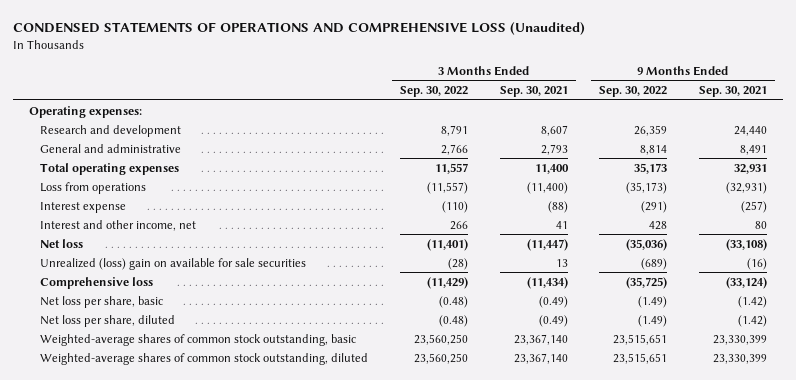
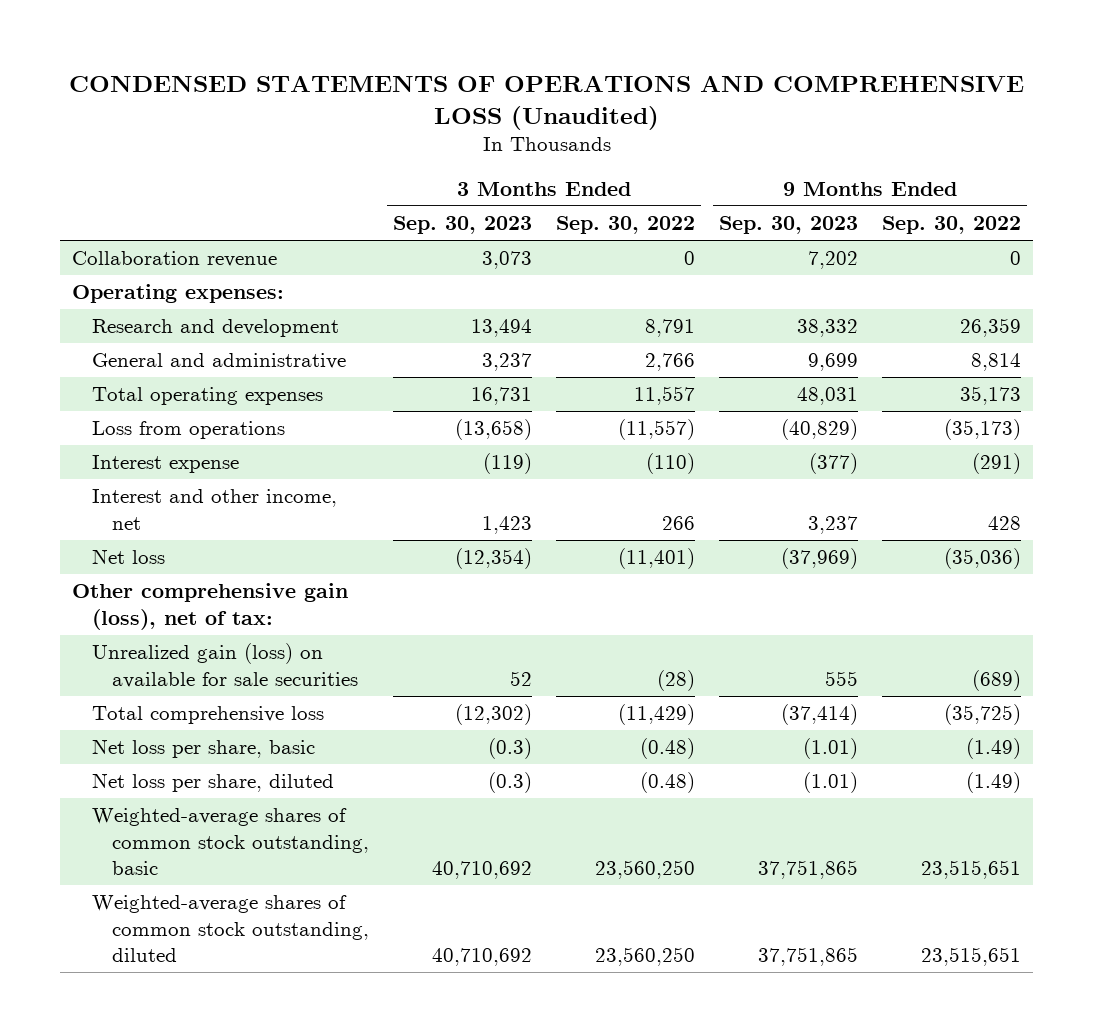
- | 3 Months Ended Sep. 30, 2022 | 3 Months Ended Sep. 30, 2021 | 9 Months Ended Sep. 30, 2022 | 9 Months Ended Sep. 30, 2021
+ | 3 Months Ended Sep. 30, 2023 | 3 Months Ended Sep. 30, 2022 | 9 Months Ended Sep. 30, 2023 | 9 Months Ended Sep. 30, 2022
+ Collaboration revenue | 3,073 | 0 | 7,202 | 0
- Unrealized (loss) gain on available for sale securities | (28) | 13 | (689) | (16)
- Comprehensive loss | (11,429) | (11,434) | (35,725) | (33,124)
+ Other comprehensive gain (loss), net of tax:
+ Unrealized gain (loss) on available for sale securities | 52 | (28) | 555 | (689)
+ Total comprehensive loss | (12,302) | (11,429) | (37,414) | (35,725)

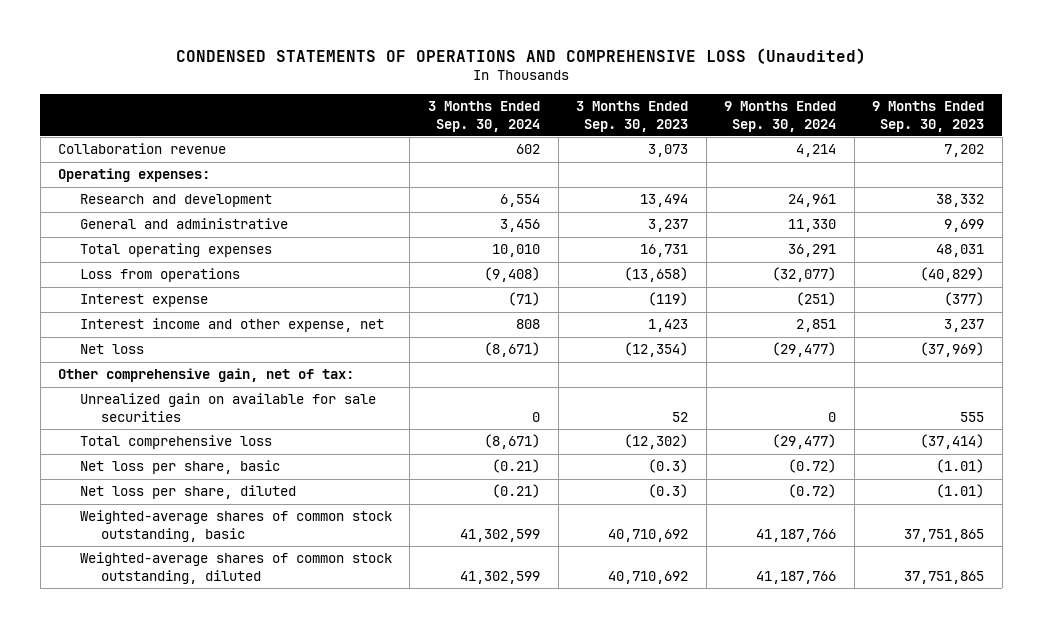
- | 3 Months Ended Sep. 30, 2023 | 3 Months Ended Sep. 30, 2022 | 9 Months Ended Sep. 30, 2023 | 9 Months Ended Sep. 30, 2022
+ | 3 Months Ended Sep. 30, 2024 | 3 Months Ended Sep. 30, 2023 | 9 Months Ended Sep. 30, 2024 | 9 Months Ended Sep. 30, 2023
- Interest and other income, net | 1,423 | 266 | 3,237 | 428
+ Interest income and other expense, net | 808 | 1,423 | 2,851 | 3,237
- Other comprehensive gain (loss), net of tax:
- Unrealized gain (loss) on available for sale securities | 52 | (28) | 555 | (689)
+ Other comprehensive gain, net of tax:
+ Unrealized gain on available for sale securities | 0 | 52 | 0 | 555

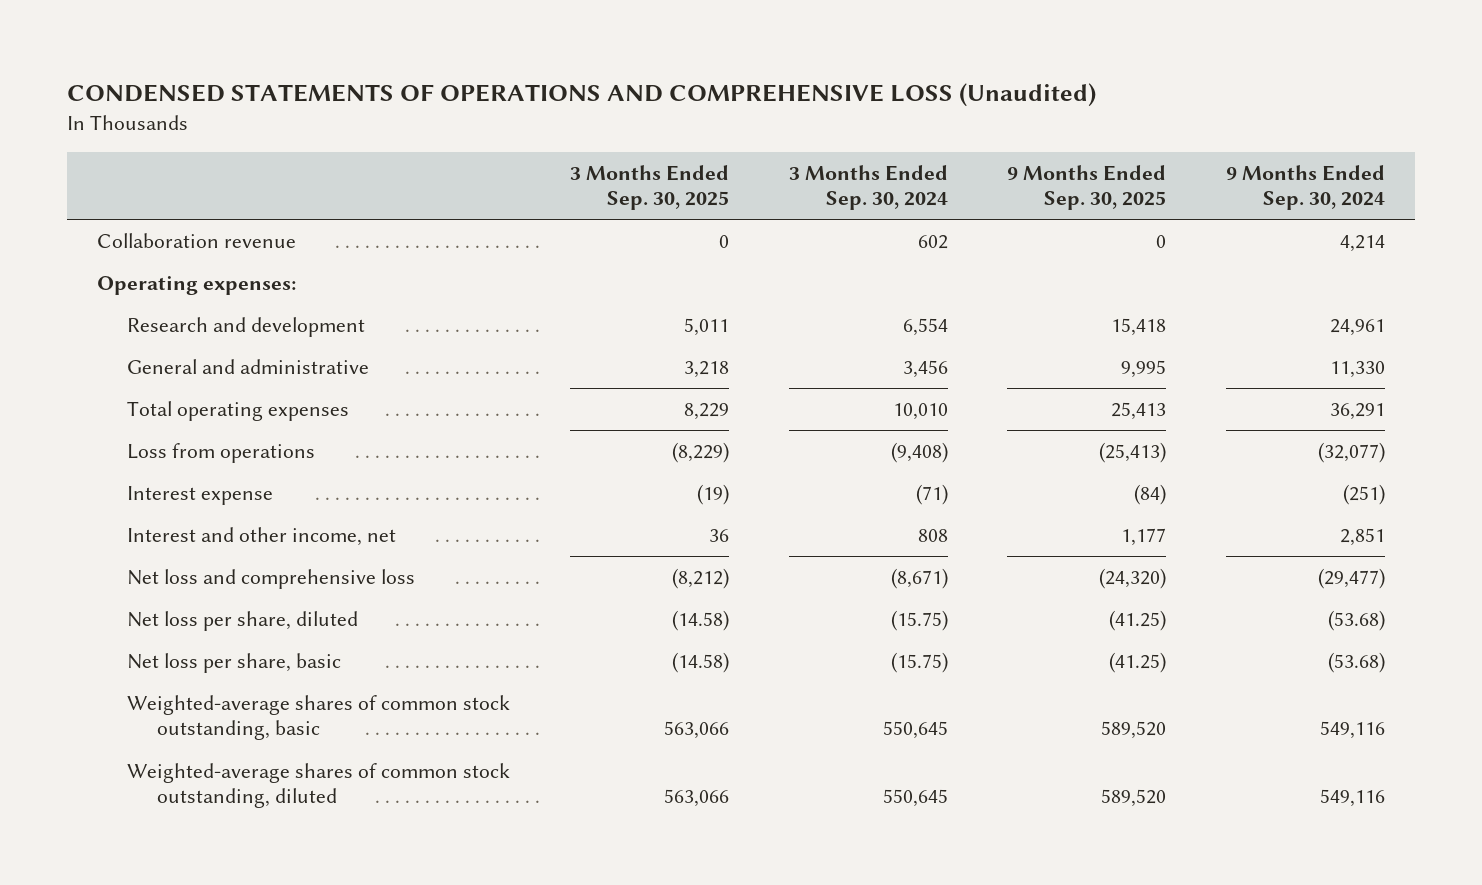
- | 3 Months Ended Sep. 30, 2024 | 3 Months Ended Sep. 30, 2023 | 9 Months Ended Sep. 30, 2024 | 9 Months Ended Sep. 30, 2023
+ | 3 Months Ended Sep. 30, 2025 | 3 Months Ended Sep. 30, 2024 | 9 Months Ended Sep. 30, 2025 | 9 Months Ended Sep. 30, 2024
- Interest income and other expense, net | 808 | 1,423 | 2,851 | 3,237
- Net loss | (8,671) | (12,354) | (29,477) | (37,969)
- Other comprehensive gain, net of tax:
- Unrealized gain on available for sale securities | 0 | 52 | 0 | 555
- Total comprehensive loss | (8,671) | (12,302) | (29,477) | (37,414)
- Net loss per share, basic | (0.21) | (0.3) | (0.72) | (1.01)
- Net loss per share, diluted | (0.21) | (0.3) | (0.72) | (1.01)
- Weighted-average shares of common stock outstanding, basic | 41,302,599 | 40,710,692 | 41,187,766 | 37,751,865
- Weighted-average shares of common stock outstanding, diluted | 41,302,599 | 40,710,692 | 41,187,766 | 37,751,865
+ Interest and other income, net | 36 | 808 | 1,177 | 2,851
+ Net loss and comprehensive loss | (8,212) | (8,671) | (24,320) | (29,477)
+ Net loss per share, diluted | (14.58) | (15.75) | (41.25) | (53.68)
+ Net loss per share, basic | (14.58) | (15.75) | (41.25) | (53.68)
+ Weighted-average shares of common stock outstanding, basic | 563,066 | 550,645 | 589,520 | 549,116
+ Weighted-average shares of common stock outstanding, diluted | 563,066 | 550,645 | 589,520 | 549,116

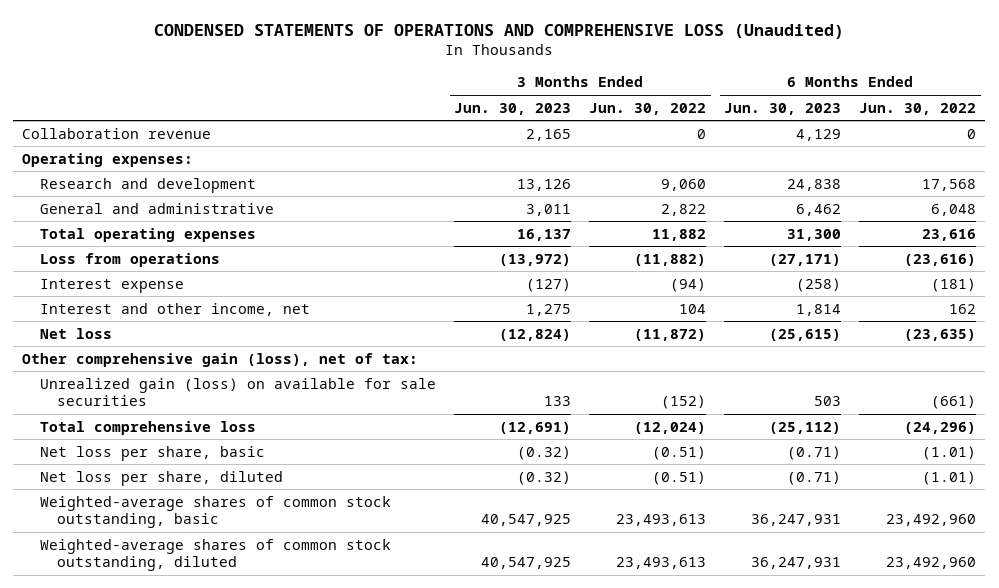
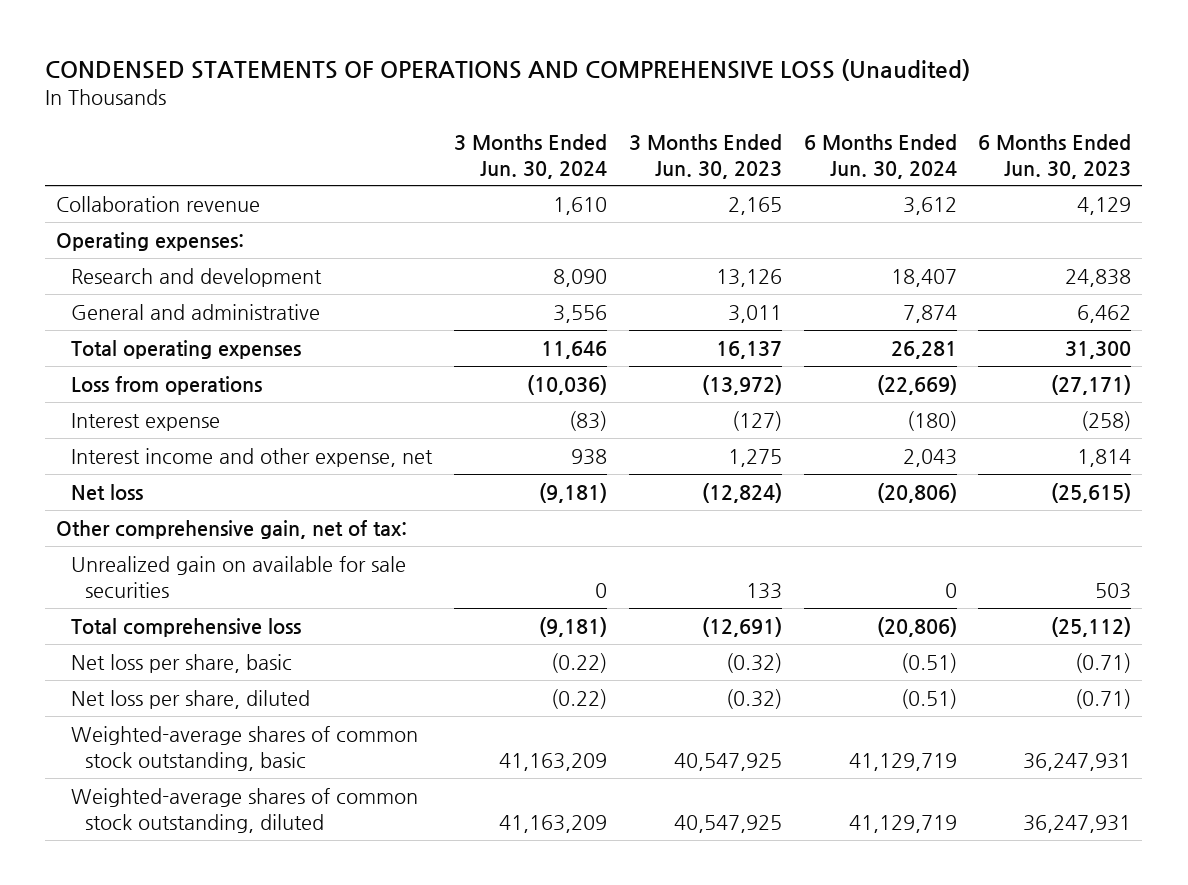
- | 3 Months Ended Jun. 30, 2023 | 3 Months Ended Jun. 30, 2022 | 6 Months Ended Jun. 30, 2023 | 6 Months Ended Jun. 30, 2022
+ | 3 Months Ended Jun. 30, 2024 | 3 Months Ended Jun. 30, 2023 | 6 Months Ended Jun. 30, 2024 | 6 Months Ended Jun. 30, 2023
- Interest and other income, net | 1,275 | 104 | 1,814 | 162
+ Interest income and other expense, net | 938 | 1,275 | 2,043 | 1,814
- Other comprehensive gain (loss), net of tax:
- Unrealized gain (loss) on available for sale securities | 133 | (152) | 503 | (661)
+ Other comprehensive gain, net of tax:
+ Unrealized gain on available for sale securities | 0 | 133 | 0 | 503

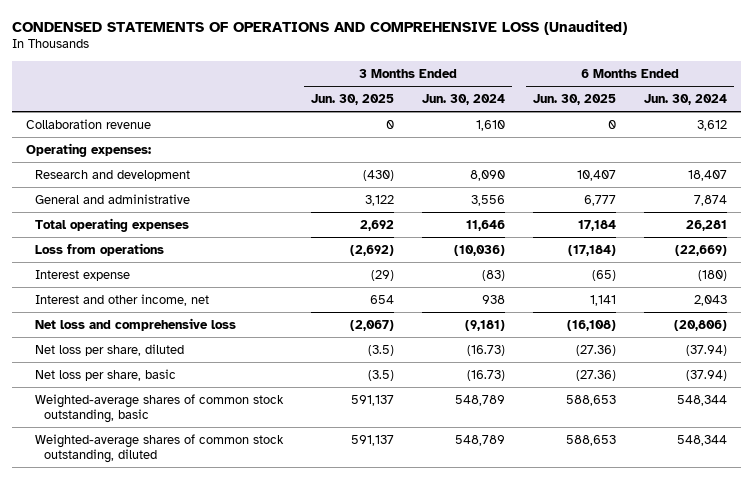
- | 3 Months Ended Jun. 30, 2024 | 3 Months Ended Jun. 30, 2023 | 6 Months Ended Jun. 30, 2024 | 6 Months Ended Jun. 30, 2023
+ | 3 Months Ended Jun. 30, 2025 | 3 Months Ended Jun. 30, 2024 | 6 Months Ended Jun. 30, 2025 | 6 Months Ended Jun. 30, 2024
- Interest income and other expense, net | 938 | 1,275 | 2,043 | 1,814
- Net loss | (9,181) | (12,824) | (20,806) | (25,615)
- Other comprehensive gain, net of tax:
- Unrealized gain on available for sale securities | 0 | 133 | 0 | 503
- Total comprehensive loss | (9,181) | (12,691) | (20,806) | (25,112)
- Net loss per share, basic | (0.22) | (0.32) | (0.51) | (0.71)
- Net loss per share, diluted | (0.22) | (0.32) | (0.51) | (0.71)
- Weighted-average shares of common stock outstanding, basic | 41,163,209 | 40,547,925 | 41,129,719 | 36,247,931
- Weighted-average shares of common stock outstanding, diluted | 41,163,209 | 40,547,925 | 41,129,719 | 36,247,931
+ Interest and other income, net | 654 | 938 | 1,141 | 2,043
+ Net loss and comprehensive loss | (2,067) | (9,181) | (16,108) | (20,806)
+ Net loss per share, diluted | (3.5) | (16.73) | (27.36) | (37.94)
+ Net loss per share, basic | (3.5) | (16.73) | (27.36) | (37.94)
+ Weighted-average shares of common stock outstanding, basic | 591,137 | 548,789 | 588,653 | 548,344
+ Weighted-average shares of common stock outstanding, diluted | 591,137 | 548,789 | 588,653 | 548,344

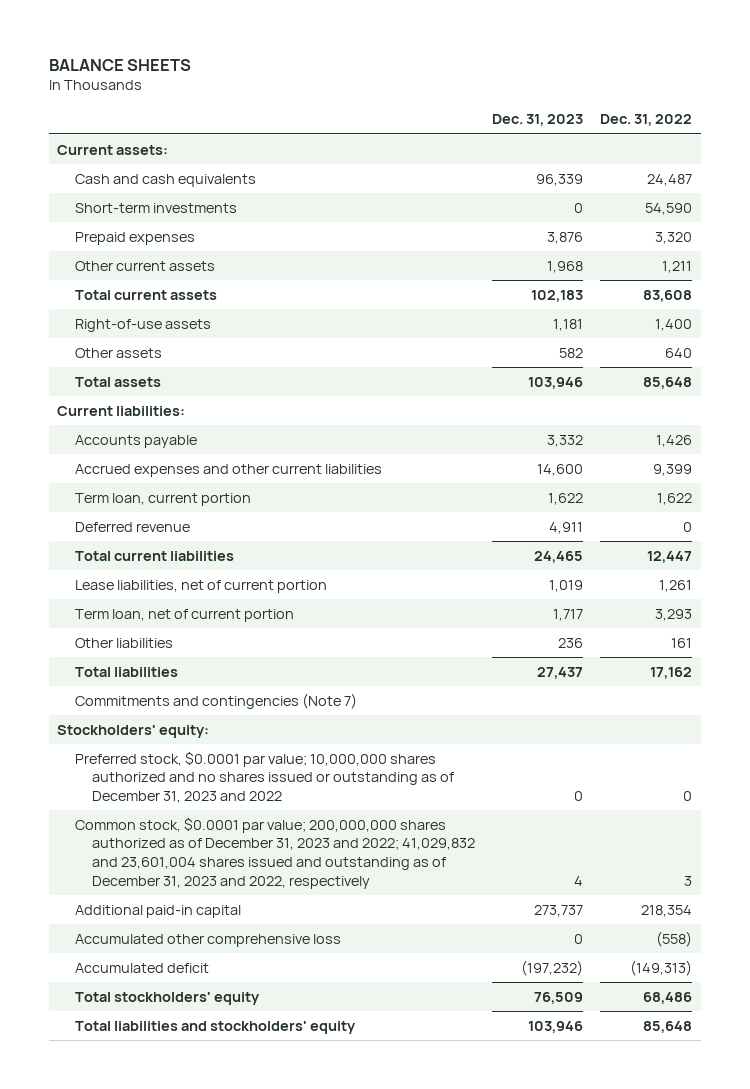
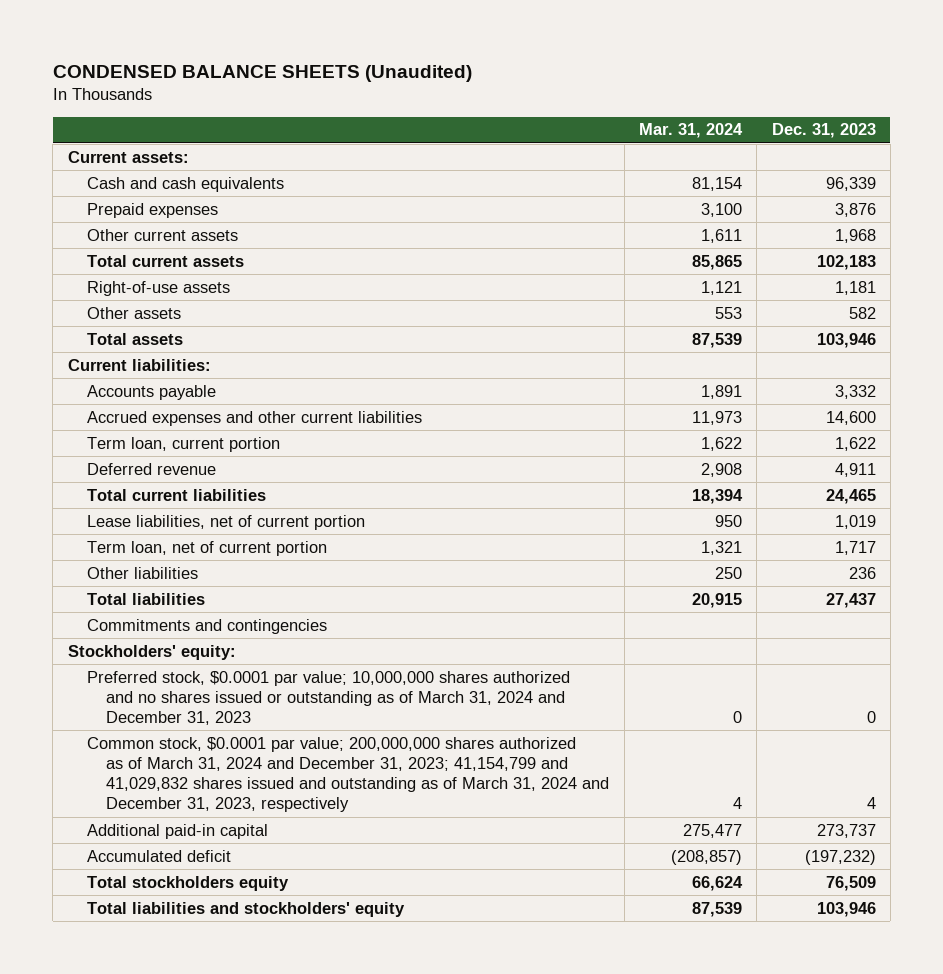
- BALANCE SHEETS
+ CONDENSED BALANCE SHEETS (Unaudited)
- | Dec. 31, 2023 | Dec. 31, 2022
+ | Mar. 31, 2024 | Dec. 31, 2023
- Short-term investments | 0 | 54,590
- Commitments and contingencies (Note 7)
+ Commitments and contingencies
- Preferred stock, $0.0001 par value; 10,000,000 shares authorized and no shares issued or outstanding as of December 31, 2023 and 2022 | 0 | 0
- Common stock, $0.0001 par value; 200,000,000 shares authorized as of December 31, 2023 and 2022; 41,029,832 and 23,601,004 shares issued and outstanding as of December 31, 2023 and 2022, respectively | 4 | 3
+ Preferred stock, $0.0001 par value; 10,000,000 shares authorized and no shares issued or outstanding as of March 31, 2024 and December 31, 2023 | 0 | 0
+ Common stock, $0.0001 par value; 200,000,000 shares authorized as of March 31, 2024 and December 31, 2023; 41,154,799 and 41,029,832 shares issued and outstanding as of March 31, 2024 and December 31, 2023, respectively | 4 | 4
- Accumulated other comprehensive loss | 0 | (558)
- Total stockholders' equity | 76,509 | 68,486
+ Total stockholders equity | 66,624 | 76,509

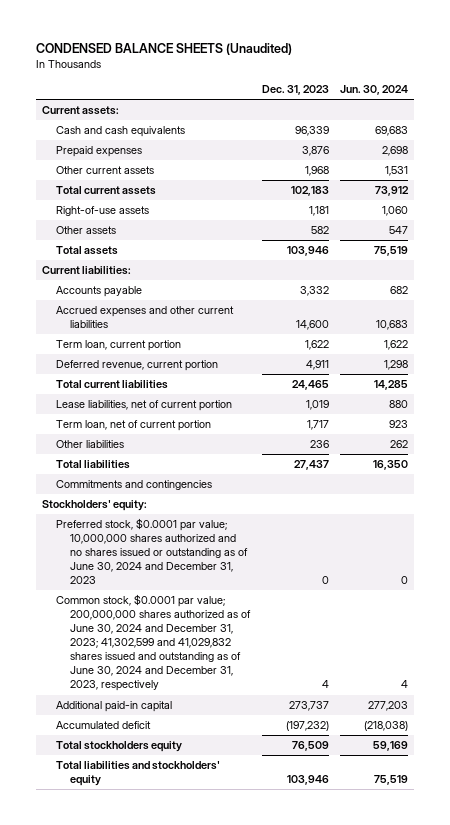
- | Mar. 31, 2024 | Dec. 31, 2023
+ | Dec. 31, 2023 | Jun. 30, 2024
- Deferred revenue | 2,908 | 4,911
+ Deferred revenue, current portion | 4,911 | 1,298
- Preferred stock, $0.0001 par value; 10,000,000 shares authorized and no shares issued or outstanding as of March 31, 2024 and December 31, 2023 | 0 | 0
- Common stock, $0.0001 par value; 200,000,000 shares authorized as of March 31, 2024 and December 31, 2023; 41,154,799 and 41,029,832 shares issued and outstanding as of March 31, 2024 and December 31, 2023, respectively | 4 | 4
+ Preferred stock, $0.0001 par value; 10,000,000 shares authorized and no shares issued or outstanding as of June 30, 2024 and December 31, 2023 | 0 | 0
+ Common stock, $0.0001 par value; 200,000,000 shares authorized as of June 30, 2024 and December 31, 2023; 41,302,599 and 41,029,832 shares issued and outstanding as of June 30, 2024 and December 31, 2023, respectively | 4 | 4

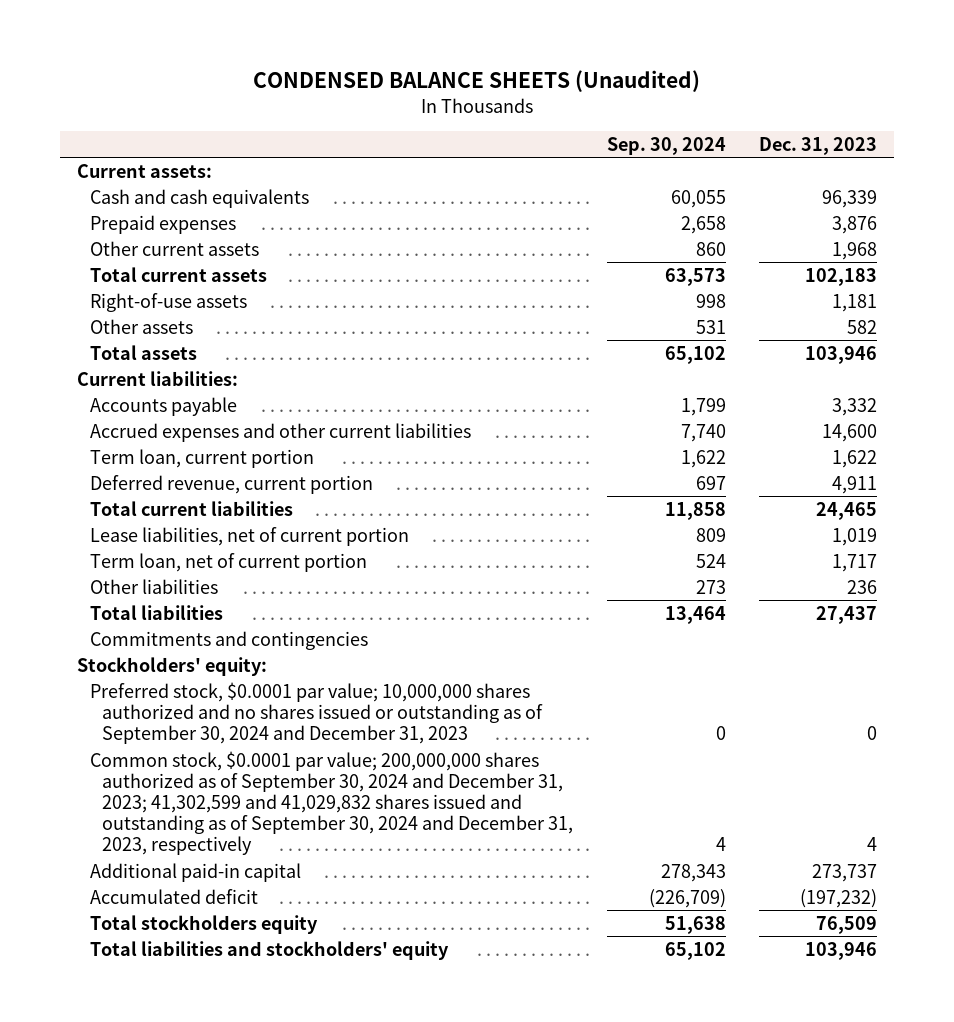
- | Dec. 31, 2023 | Jun. 30, 2024
+ | Sep. 30, 2024 | Dec. 31, 2023
- Preferred stock, $0.0001 par value; 10,000,000 shares authorized and no shares issued or outstanding as of June 30, 2024 and December 31, 2023 | 0 | 0
- Common stock, $0.0001 par value; 200,000,000 shares authorized as of June 30, 2024 and December 31, 2023; 41,302,599 and 41,029,832 shares issued and outstanding as of June 30, 2024 and December 31, 2023, respectively | 4 | 4
+ Preferred stock, $0.0001 par value; 10,000,000 shares authorized and no shares issued or outstanding as of September 30, 2024 and December 31, 2023 | 0 | 0
+ Common stock, $0.0001 par value; 200,000,000 shares authorized as of September 30, 2024 and December 31, 2023; 41,302,599 and 41,029,832 shares issued and outstanding as of September 30, 2024 and December 31, 2023, respectively | 4 | 4

